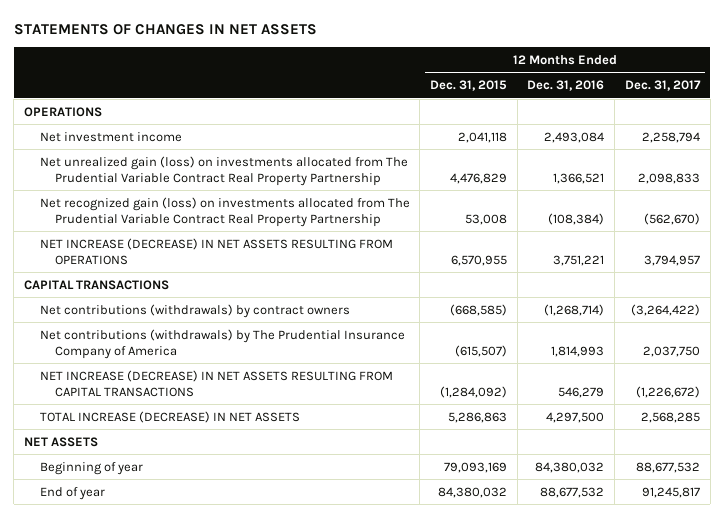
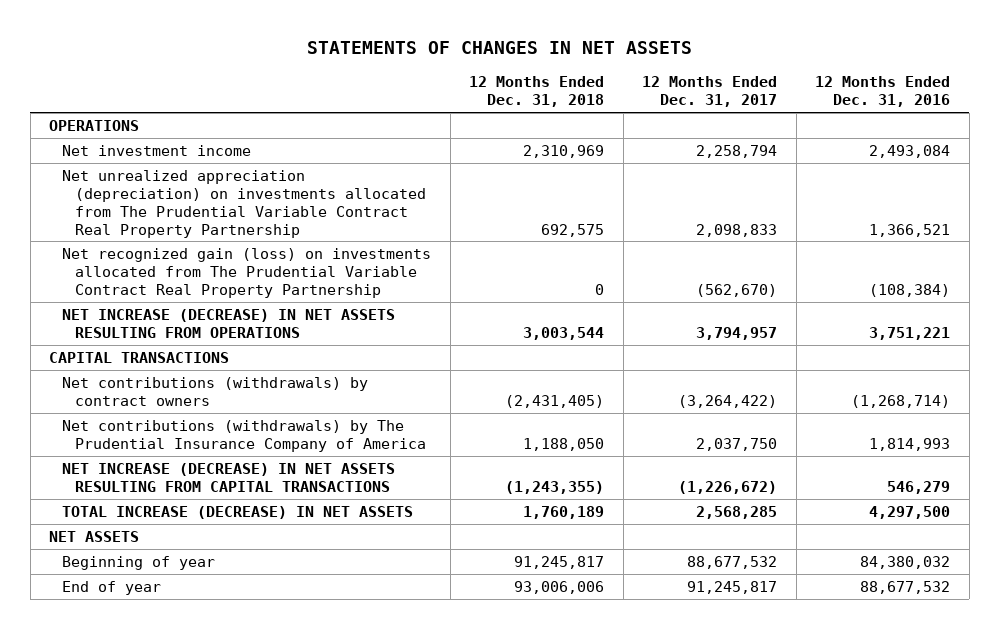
- | 12 Months Ended Dec. 31, 2015 | 12 Months Ended Dec. 31, 2016 | 12 Months Ended Dec. 31, 2017
+ | 12 Months Ended Dec. 31, 2018 | 12 Months Ended Dec. 31, 2017 | 12 Months Ended Dec. 31, 2016
- Net unrealized gain (loss) on investments allocated from The Prudential Variable Contract Real Property Partnership | 4,476,829 | 1,366,521 | 2,098,833
+ Net unrealized appreciation (depreciation) on investments allocated from The Prudential Variable Contract Real Property Partnership | 692,575 | 2,098,833 | 1,366,521

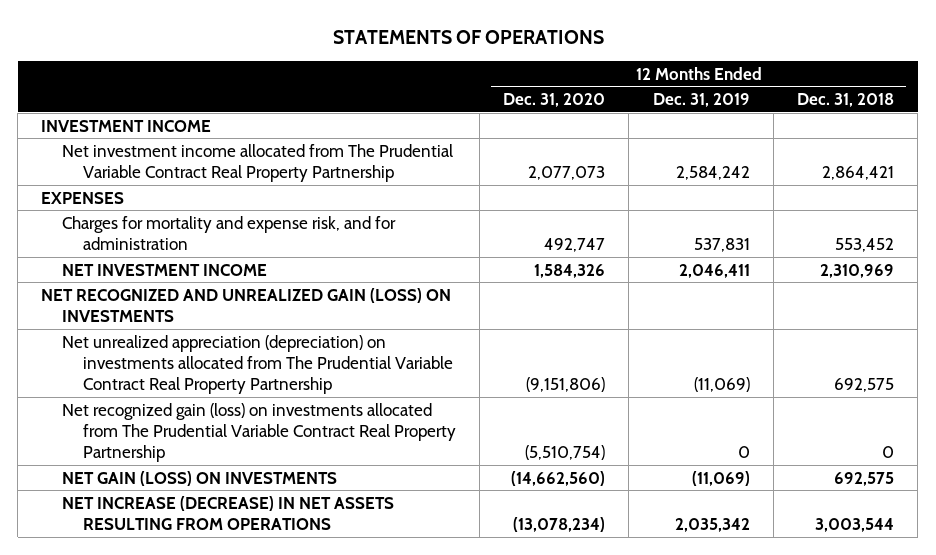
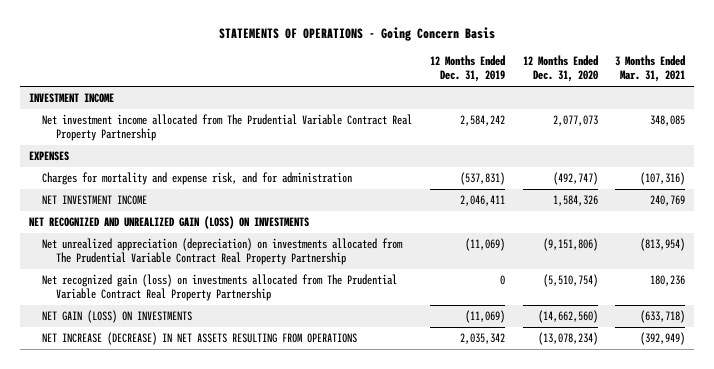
- STATEMENTS OF OPERATIONS
+ STATEMENTS OF OPERATIONS - Going Concern Basis
- | 12 Months Ended Dec. 31, 2020 | 12 Months Ended Dec. 31, 2019 | 12 Months Ended Dec. 31, 2018
+ | 12 Months Ended Dec. 31, 2019 | 12 Months Ended Dec. 31, 2020 | 3 Months Ended Mar. 31, 2021
- Charges for mortality and expense risk, and for administration | 492,747 | 537,831 | 553,452
+ Charges for mortality and expense risk, and for administration | (537,831) | (492,747) | (107,316)

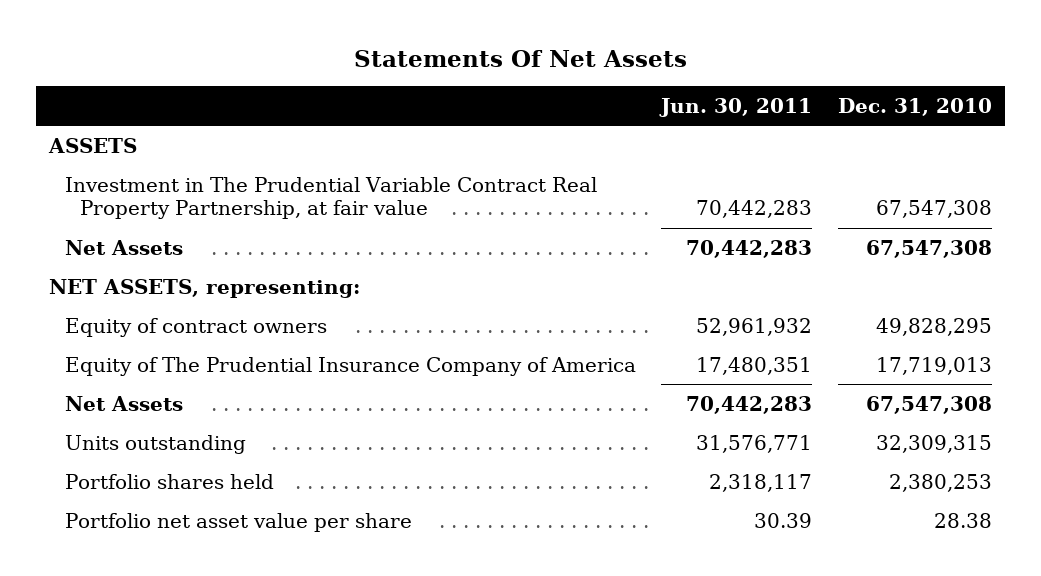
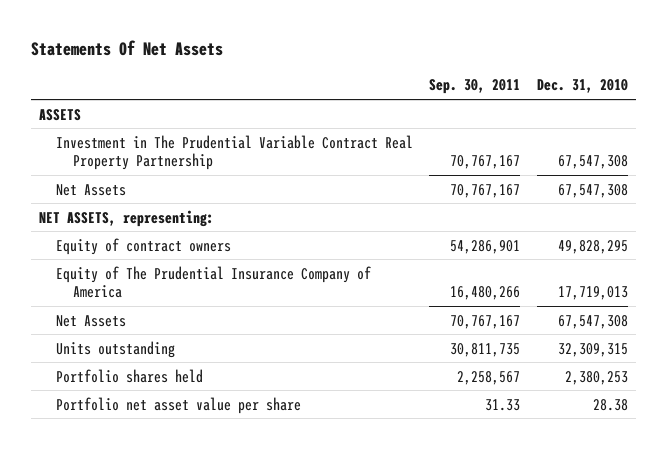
- | Jun. 30, 2011 | Dec. 31, 2010
+ | Sep. 30, 2011 | Dec. 31, 2010
- Investment in The Prudential Variable Contract Real Property Partnership, at fair value | 70,442,283 | 67,547,308
+ Investment in The Prudential Variable Contract Real Property Partnership | 70,767,167 | 67,547,308

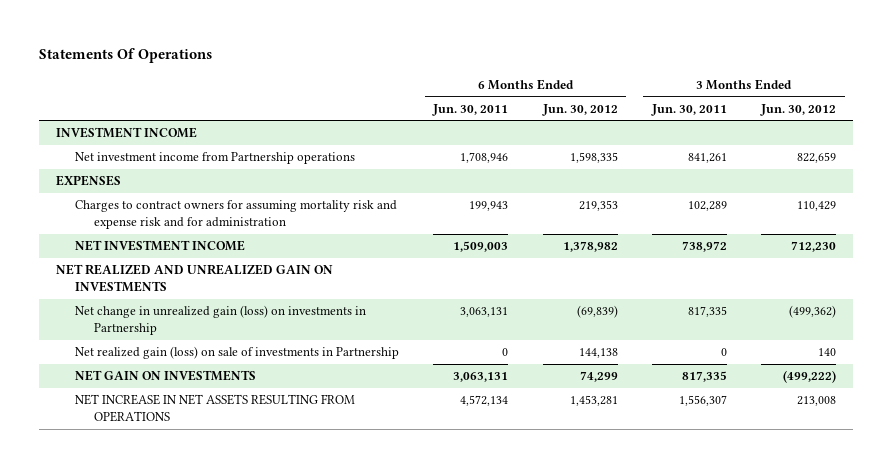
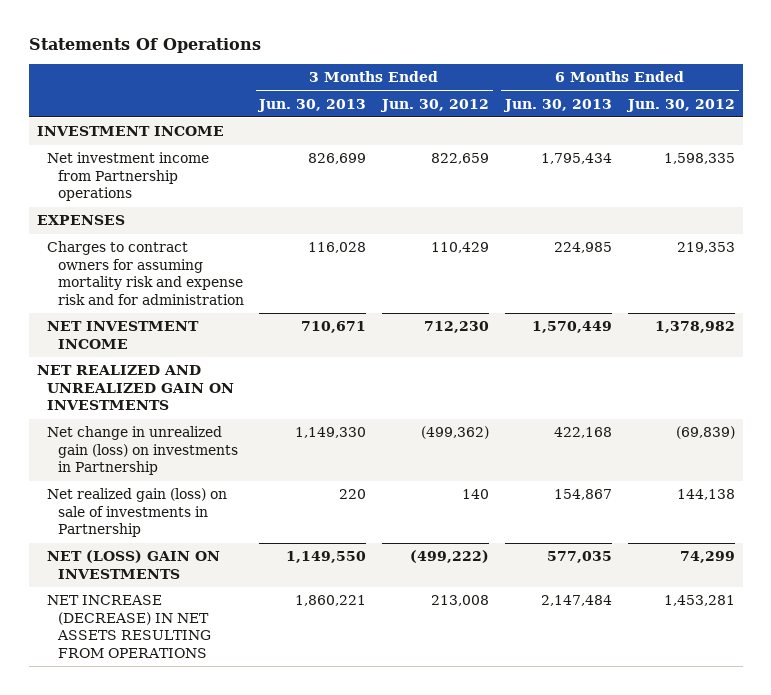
- | 6 Months Ended Jun. 30, 2011 | 6 Months Ended Jun. 30, 2012 | 3 Months Ended Jun. 30, 2011 | 3 Months Ended Jun. 30, 2012
+ | 3 Months Ended Jun. 30, 2013 | 3 Months Ended Jun. 30, 2012 | 6 Months Ended Jun. 30, 2013 | 6 Months Ended Jun. 30, 2012
- NET GAIN ON INVESTMENTS | 3,063,131 | 74,299 | 817,335 | (499,222)
- NET INCREASE IN NET ASSETS RESULTING FROM OPERATIONS | 4,572,134 | 1,453,281 | 1,556,307 | 213,008
+ NET (LOSS) GAIN ON INVESTMENTS | 1,149,550 | (499,222) | 577,035 | 74,299
+ NET INCREASE (DECREASE) IN NET ASSETS RESULTING FROM OPERATIONS | 1,860,221 | 213,008 | 2,147,484 | 1,453,281

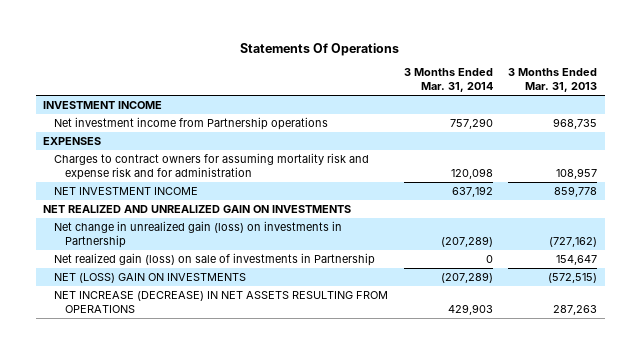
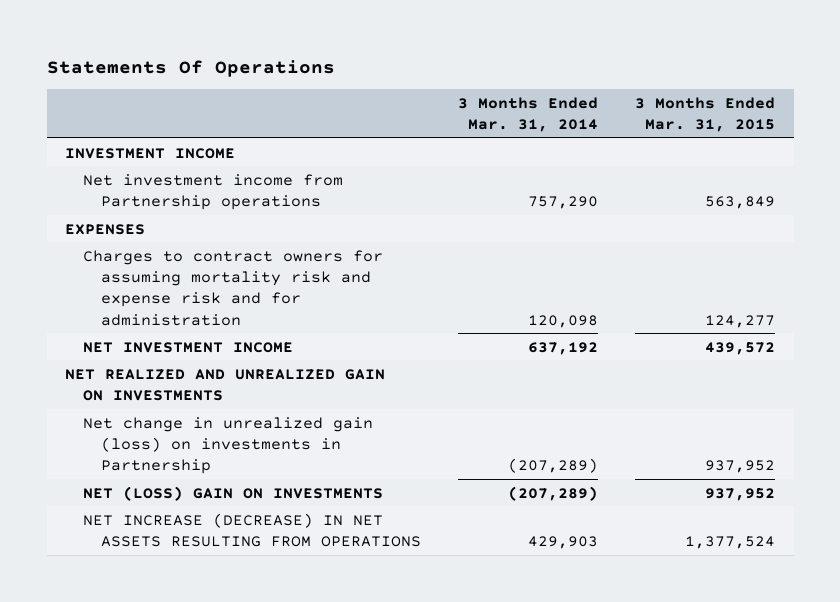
- | 3 Months Ended Mar. 31, 2014 | 3 Months Ended Mar. 31, 2013
+ | 3 Months Ended Mar. 31, 2014 | 3 Months Ended Mar. 31, 2015
- Net realized gain (loss) on sale of investments in Partnership | 0 | 154,647

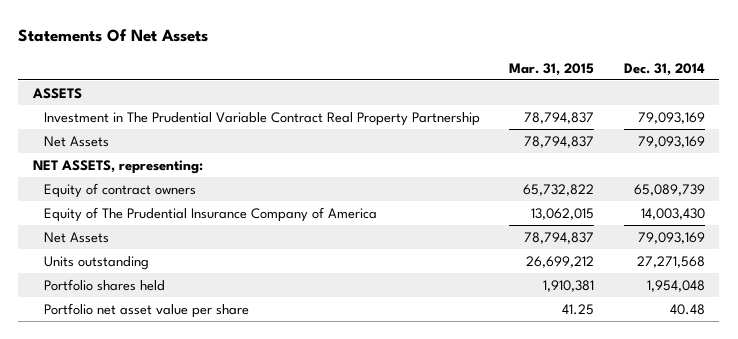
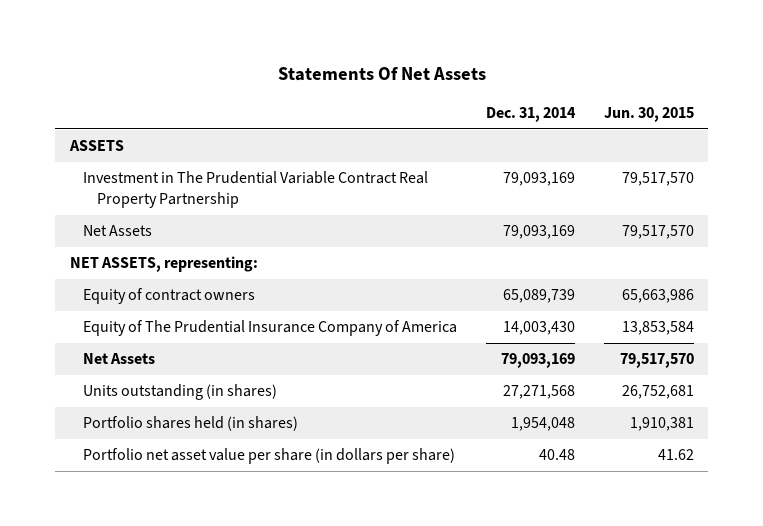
- | Mar. 31, 2015 | Dec. 31, 2014
+ | Dec. 31, 2014 | Jun. 30, 2015
- Units outstanding | 26,699,212 | 27,271,568
- Portfolio shares held | 1,910,381 | 1,954,048
- Portfolio net asset value per share | 41.25 | 40.48
+ Units outstanding (in shares) | 27,271,568 | 26,752,681
+ Portfolio shares held (in shares) | 1,954,048 | 1,910,381
+ Portfolio net asset value per share (in dollars per share) | 40.48 | 41.62

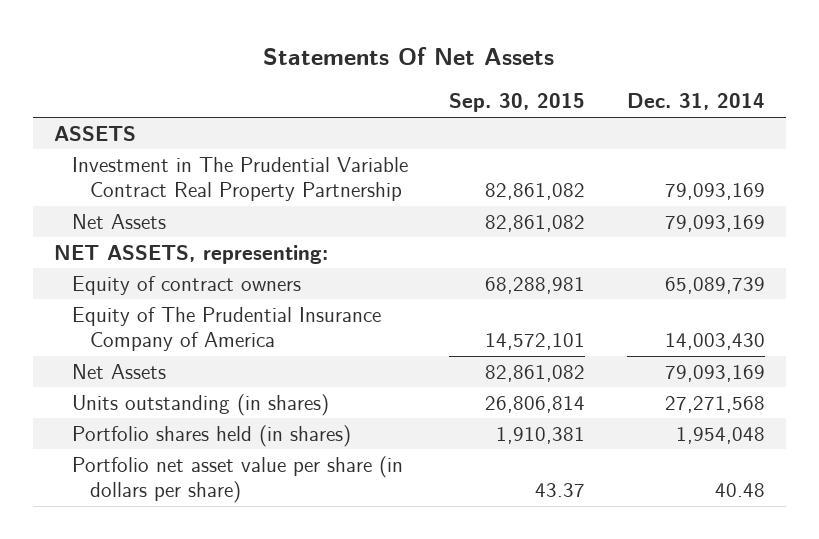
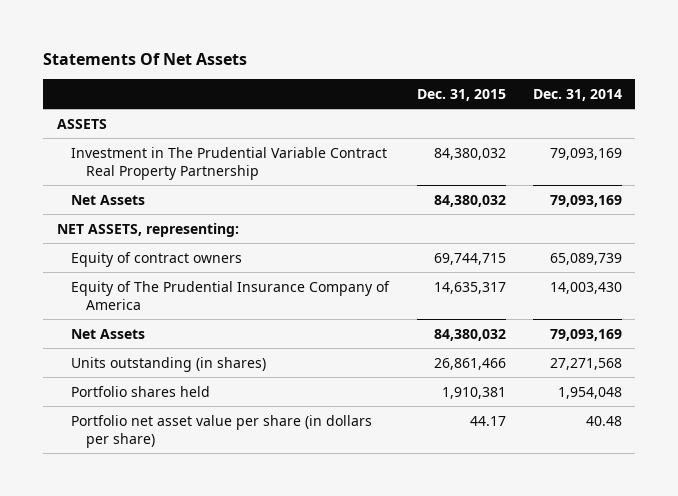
- | Sep. 30, 2015 | Dec. 31, 2014
+ | Dec. 31, 2015 | Dec. 31, 2014
- Portfolio shares held (in shares) | 1,910,381 | 1,954,048
+ Portfolio shares held | 1,910,381 | 1,954,048

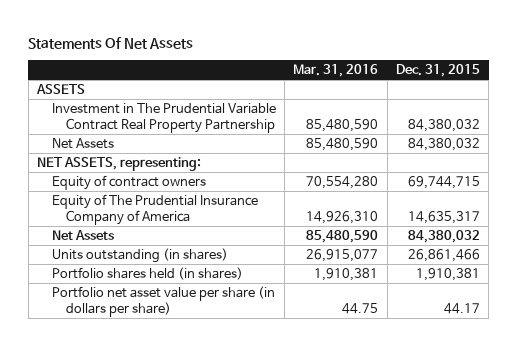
- | Dec. 31, 2015 | Dec. 31, 2014
+ | Mar. 31, 2016 | Dec. 31, 2015
- Portfolio shares held | 1,910,381 | 1,954,048
+ Portfolio shares held (in shares) | 1,910,381 | 1,910,381

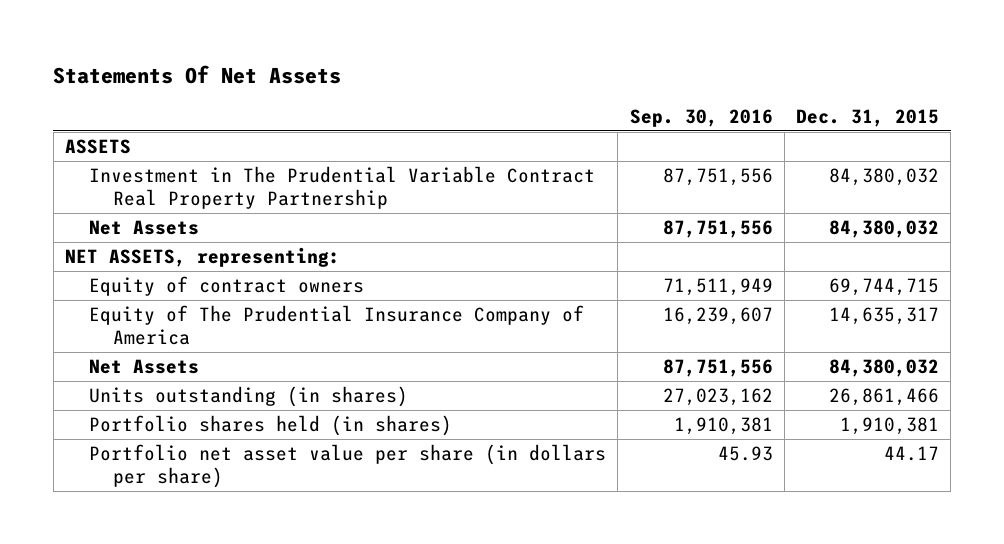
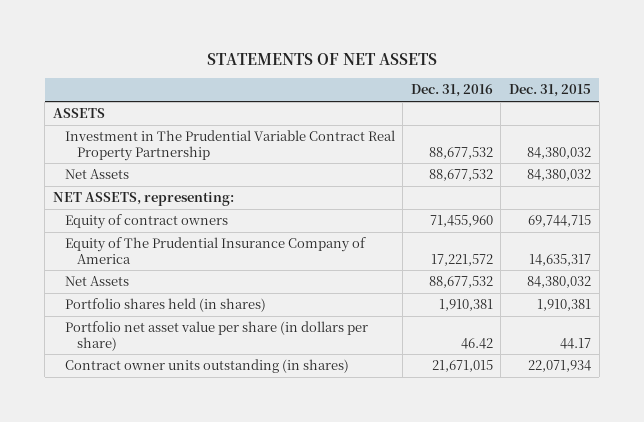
- Statements Of Net Assets
+ STATEMENTS OF NET ASSETS
- | Sep. 30, 2016 | Dec. 31, 2015
+ | Dec. 31, 2016 | Dec. 31, 2015
- Units outstanding (in shares) | 27,023,162 | 26,861,466
+ Contract owner units outstanding (in shares) | 21,671,015 | 22,071,934

